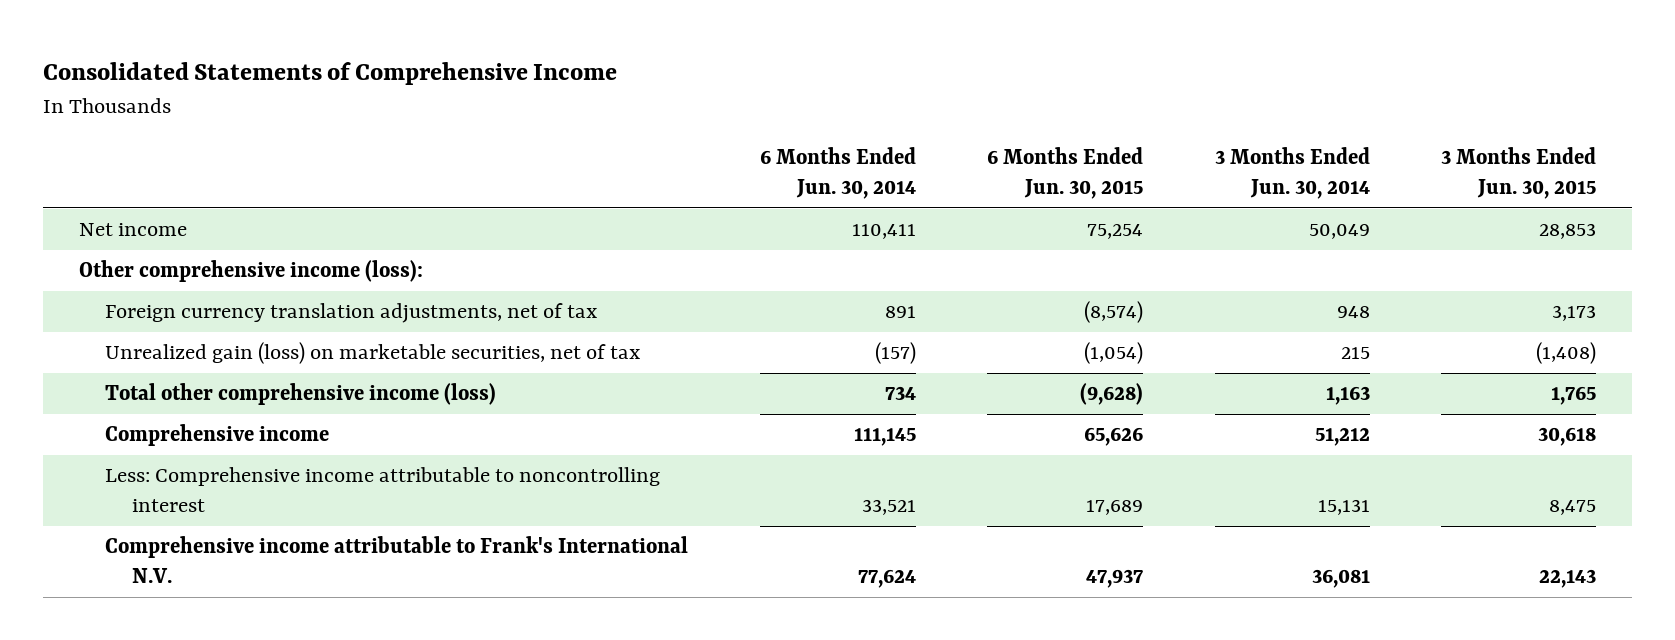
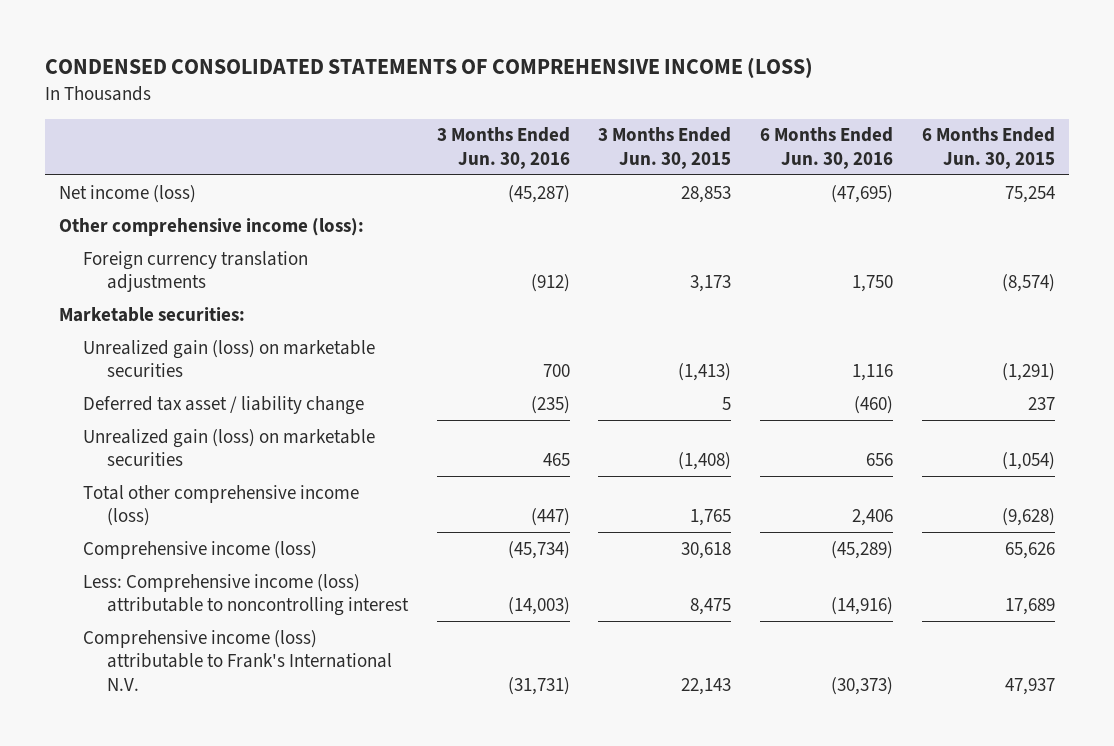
- Consolidated Statements of Comprehensive Income
+ CONDENSED CONSOLIDATED STATEMENTS OF COMPREHENSIVE INCOME (LOSS)
- | 6 Months Ended Jun. 30, 2014 | 6 Months Ended Jun. 30, 2015 | 3 Months Ended Jun. 30, 2014 | 3 Months Ended Jun. 30, 2015
+ | 3 Months Ended Jun. 30, 2016 | 3 Months Ended Jun. 30, 2015 | 6 Months Ended Jun. 30, 2016 | 6 Months Ended Jun. 30, 2015
- Net income | 110,411 | 75,254 | 50,049 | 28,853
+ Net income (loss) | (45,287) | 28,853 | (47,695) | 75,254
- Foreign currency translation adjustments, net of tax | 891 | (8,574) | 948 | 3,173
- Unrealized gain (loss) on marketable securities, net of tax | (157) | (1,054) | 215 | (1,408)
+ Foreign currency translation adjustments | (912) | 3,173 | 1,750 | (8,574)
+ Marketable securities:
+ Unrealized gain (loss) on marketable securities | 700 | (1,413) | 1,116 | (1,291)
+ Deferred tax asset / liability change | (235) | 5 | (460) | 237
+ Unrealized gain (loss) on marketable securities | 465 | (1,408) | 656 | (1,054)
- Comprehensive income | 111,145 | 65,626 | 51,212 | 30,618
- Less: Comprehensive income attributable to noncontrolling interest | 33,521 | 17,689 | 15,131 | 8,475
- Comprehensive income attributable to Frank's International N.V. | 77,624 | 47,937 | 36,081 | 22,143
+ Comprehensive income (loss) | (45,734) | 30,618 | (45,289) | 65,626
+ Less: Comprehensive income (loss) attributable to noncontrolling interest | (14,003) | 8,475 | (14,916) | 17,689
+ Comprehensive income (loss) attributable to Frank's International N.V. | (31,731) | 22,143 | (30,373) | 47,937

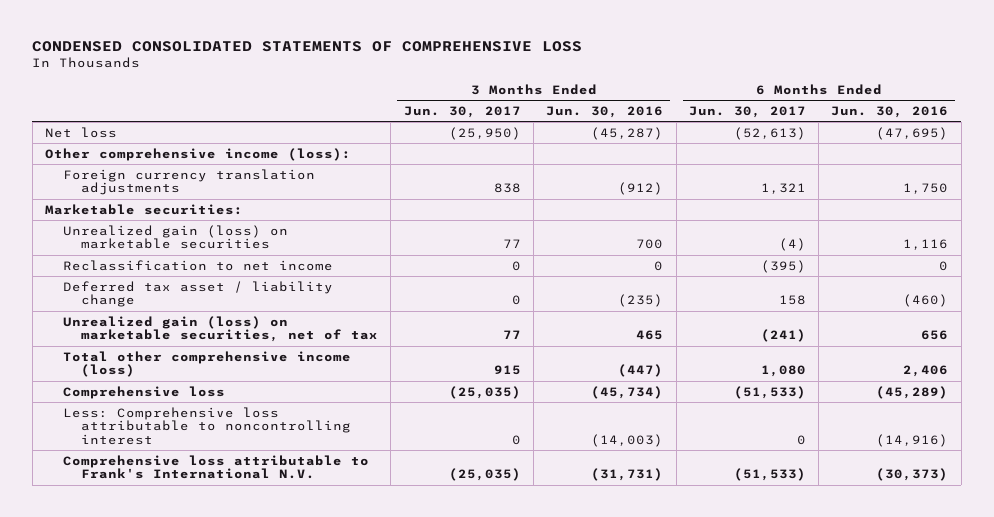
- CONDENSED CONSOLIDATED STATEMENTS OF COMPREHENSIVE INCOME (LOSS)
+ CONDENSED CONSOLIDATED STATEMENTS OF COMPREHENSIVE LOSS
- | 3 Months Ended Jun. 30, 2016 | 3 Months Ended Jun. 30, 2015 | 6 Months Ended Jun. 30, 2016 | 6 Months Ended Jun. 30, 2015
+ | 3 Months Ended Jun. 30, 2017 | 3 Months Ended Jun. 30, 2016 | 6 Months Ended Jun. 30, 2017 | 6 Months Ended Jun. 30, 2016
- Net income (loss) | (45,287) | 28,853 | (47,695) | 75,254
+ Net loss | (25,950) | (45,287) | (52,613) | (47,695)
+ Reclassification to net income | 0 | 0 | (395) | 0
- Unrealized gain (loss) on marketable securities | 465 | (1,408) | 656 | (1,054)
+ Unrealized gain (loss) on marketable securities, net of tax | 77 | 465 | (241) | 656
- Comprehensive income (loss) | (45,734) | 30,618 | (45,289) | 65,626
- Less: Comprehensive income (loss) attributable to noncontrolling interest | (14,003) | 8,475 | (14,916) | 17,689
- Comprehensive income (loss) attributable to Frank's International N.V. | (31,731) | 22,143 | (30,373) | 47,937
+ Comprehensive loss | (25,035) | (45,734) | (51,533) | (45,289)
+ Less: Comprehensive loss attributable to noncontrolling interest | 0 | (14,003) | 0 | (14,916)
+ Comprehensive loss attributable to Frank's International N.V. | (25,035) | (31,731) | (51,533) | (30,373)

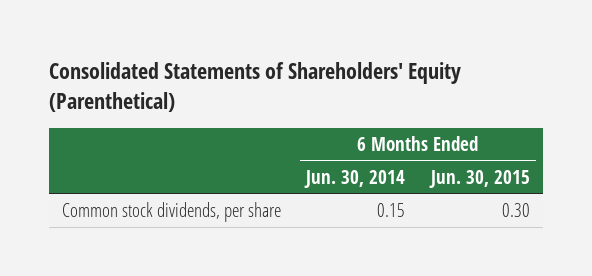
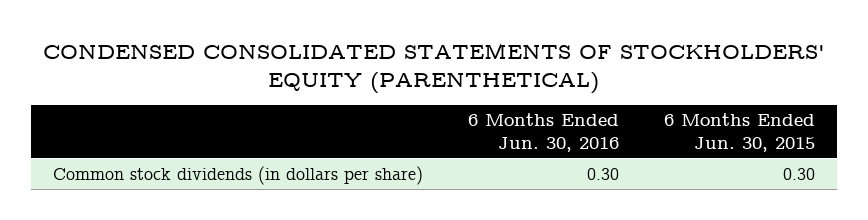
- Consolidated Statements of Shareholders' Equity (Parenthetical)
+ CONDENSED CONSOLIDATED STATEMENTS OF STOCKHOLDERS' EQUITY (PARENTHETICAL)
- | 6 Months Ended Jun. 30, 2014 | 6 Months Ended Jun. 30, 2015
+ | 6 Months Ended Jun. 30, 2016 | 6 Months Ended Jun. 30, 2015
- Common stock dividends, per share | 0.15 | 0.30
+ Common stock dividends (in dollars per share) | 0.30 | 0.30

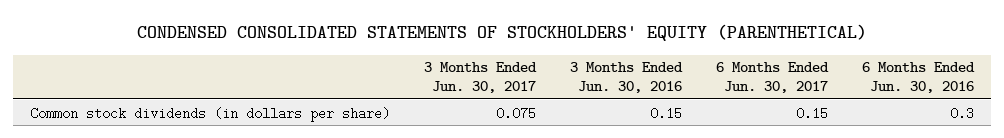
- | 6 Months Ended Jun. 30, 2016 | 6 Months Ended Jun. 30, 2015
+ | 3 Months Ended Jun. 30, 2017 | 3 Months Ended Jun. 30, 2016 | 6 Months Ended Jun. 30, 2017 | 6 Months Ended Jun. 30, 2016
- Common stock dividends (in dollars per share) | 0.30 | 0.30
+ Common stock dividends (in dollars per share) | 0.075 | 0.15 | 0.15 | 0.3

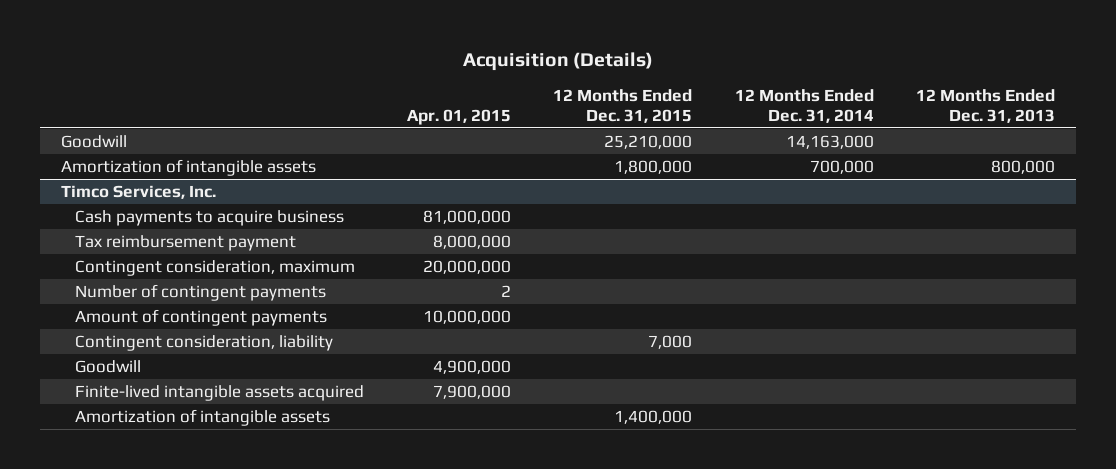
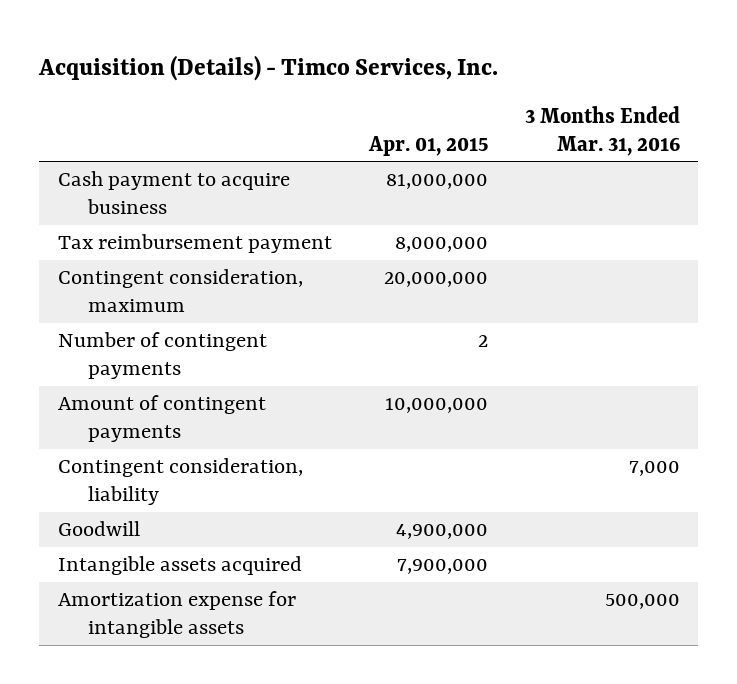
- Acquisition (Details)
+ Acquisition (Details) - Timco Services, Inc.
- | Apr. 01, 2015 | 12 Months Ended Dec. 31, 2015 | 12 Months Ended Dec. 31, 2014 | 12 Months Ended Dec. 31, 2013
+ | Apr. 01, 2015 | 3 Months Ended Mar. 31, 2016
- Goodwill | | 25,210,000 | 14,163,000 |
- Amortization of intangible assets | | 1,800,000 | 700,000 | 800,000
- Timco Services, Inc.
- Cash payments to acquire business | 81,000,000 | | |
+ Cash payment to acquire business | 81,000,000 |
- Finite-lived intangible assets acquired | 7,900,000 | | |
- Amortization of intangible assets | | 1,400,000 | |
+ Intangible assets acquired | 7,900,000 |
+ Amortization expense for intangible assets | | 500,000

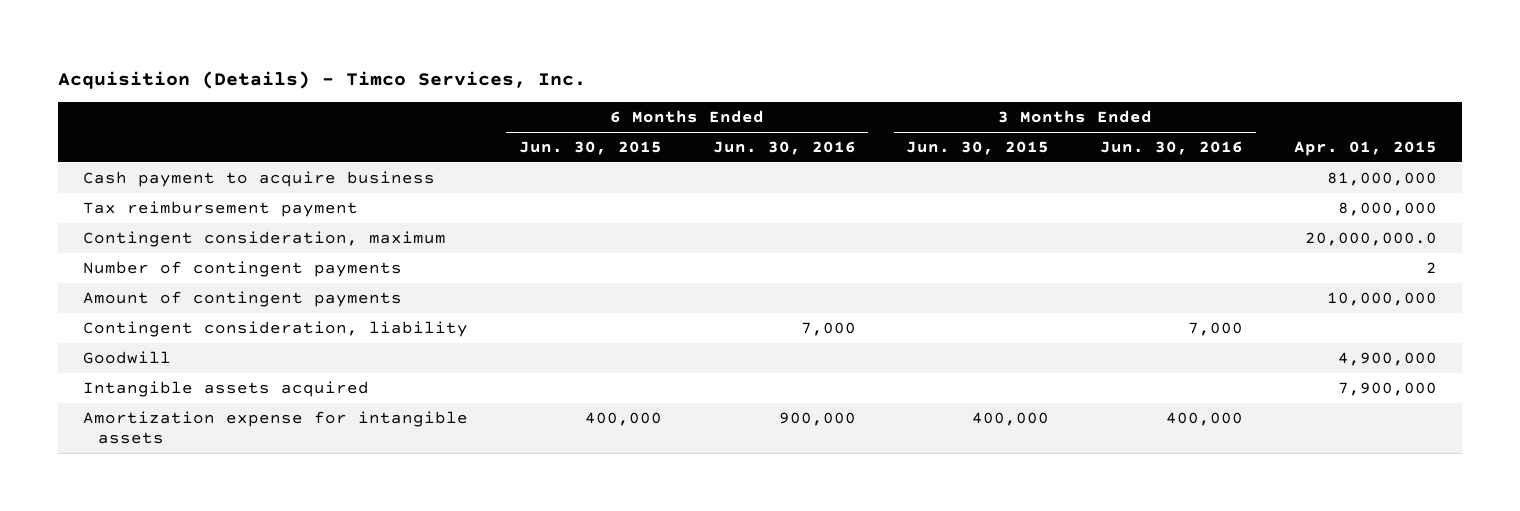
- | Apr. 01, 2015 | 3 Months Ended Mar. 31, 2016
+ | 6 Months Ended Jun. 30, 2015 | 6 Months Ended Jun. 30, 2016 | 3 Months Ended Jun. 30, 2015 | 3 Months Ended Jun. 30, 2016 | Apr. 01, 2015
- Contingent consideration, maximum | 20,000,000 |
+ Contingent consideration, maximum | | | | | 20,000,000.0

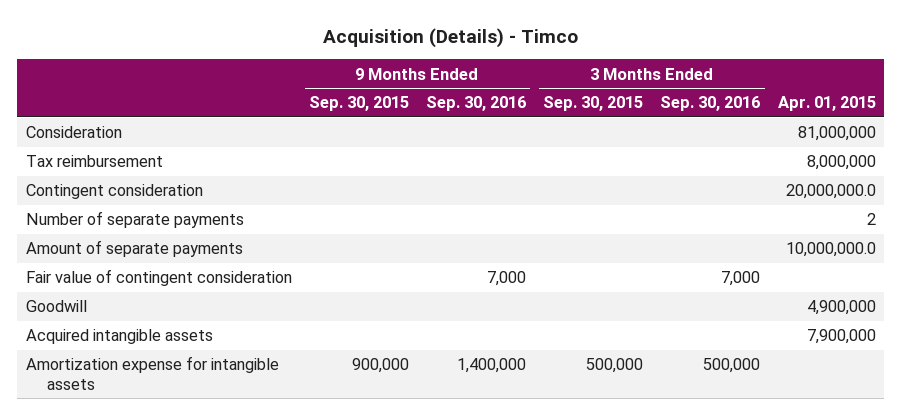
- Acquisition (Details) - Timco Services, Inc.
+ Acquisition (Details) - Timco
- | 6 Months Ended Jun. 30, 2015 | 6 Months Ended Jun. 30, 2016 | 3 Months Ended Jun. 30, 2015 | 3 Months Ended Jun. 30, 2016 | Apr. 01, 2015
+ | 9 Months Ended Sep. 30, 2015 | 9 Months Ended Sep. 30, 2016 | 3 Months Ended Sep. 30, 2015 | 3 Months Ended Sep. 30, 2016 | Apr. 01, 2015
- Cash payment to acquire business | | | | | 81,000,000
- Tax reimbursement payment | | | | | 8,000,000
- Contingent consideration, maximum | | | | | 20,000,000.0
- Number of contingent payments | | | | | 2
- Amount of contingent payments | | | | | 10,000,000
- Contingent consideration, liability | | 7,000 | | 7,000 |
+ Consideration | | | | | 81,000,000
+ Tax reimbursement | | | | | 8,000,000
+ Contingent consideration | | | | | 20,000,000.0
+ Number of separate payments | | | | | 2
+ Amount of separate payments | | | | | 10,000,000.0
+ Fair value of contingent consideration | | 7,000 | | 7,000 |
- Intangible assets acquired | | | | | 7,900,000
+ Acquired intangible assets | | | | | 7,900,000

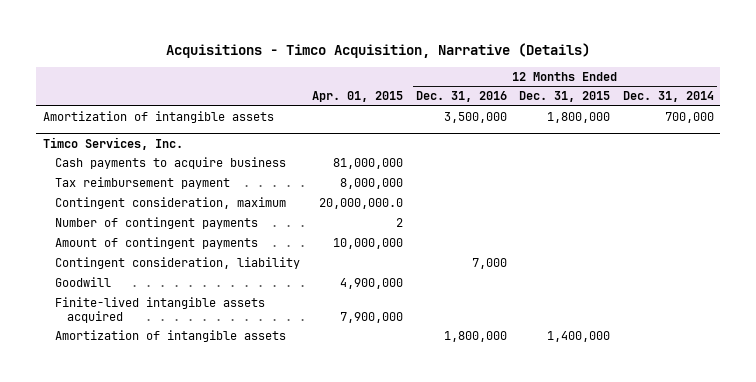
- Acquisition (Details) - Timco
+ Acquisitions - Timco Acquisition, Narrative (Details)
- | 9 Months Ended Sep. 30, 2015 | 9 Months Ended Sep. 30, 2016 | 3 Months Ended Sep. 30, 2015 | 3 Months Ended Sep. 30, 2016 | Apr. 01, 2015
+ | Apr. 01, 2015 | 12 Months Ended Dec. 31, 2016 | 12 Months Ended Dec. 31, 2015 | 12 Months Ended Dec. 31, 2014
- Consideration | | | | | 81,000,000
- Tax reimbursement | | | | | 8,000,000
- Contingent consideration | | | | | 20,000,000.0
- Number of separate payments | | | | | 2
- Amount of separate payments | | | | | 10,000,000.0
- Fair value of contingent consideration | | 7,000 | | 7,000 |
+ Amortization of intangible assets | | 3,500,000 | 1,800,000 | 700,000
+ Timco Services, Inc.
+ Cash payments to acquire business | 81,000,000 | | |
+ Tax reimbursement payment | 8,000,000 | | |
+ Contingent consideration, maximum | 20,000,000.0 | | |
+ Number of contingent payments | 2 | | |
+ Amount of contingent payments | 10,000,000 | | |
+ Contingent consideration, liability | | 7,000 | |
- Acquired intangible assets | | | | | 7,900,000
- Amortization expense for intangible assets | 900,000 | 1,400,000 | 500,000 | 500,000 |
+ Finite-lived intangible assets acquired | 7,900,000 | | |
+ Amortization of intangible assets | | 1,800,000 | 1,400,000 |

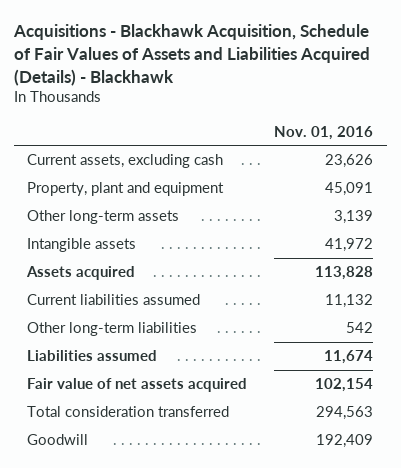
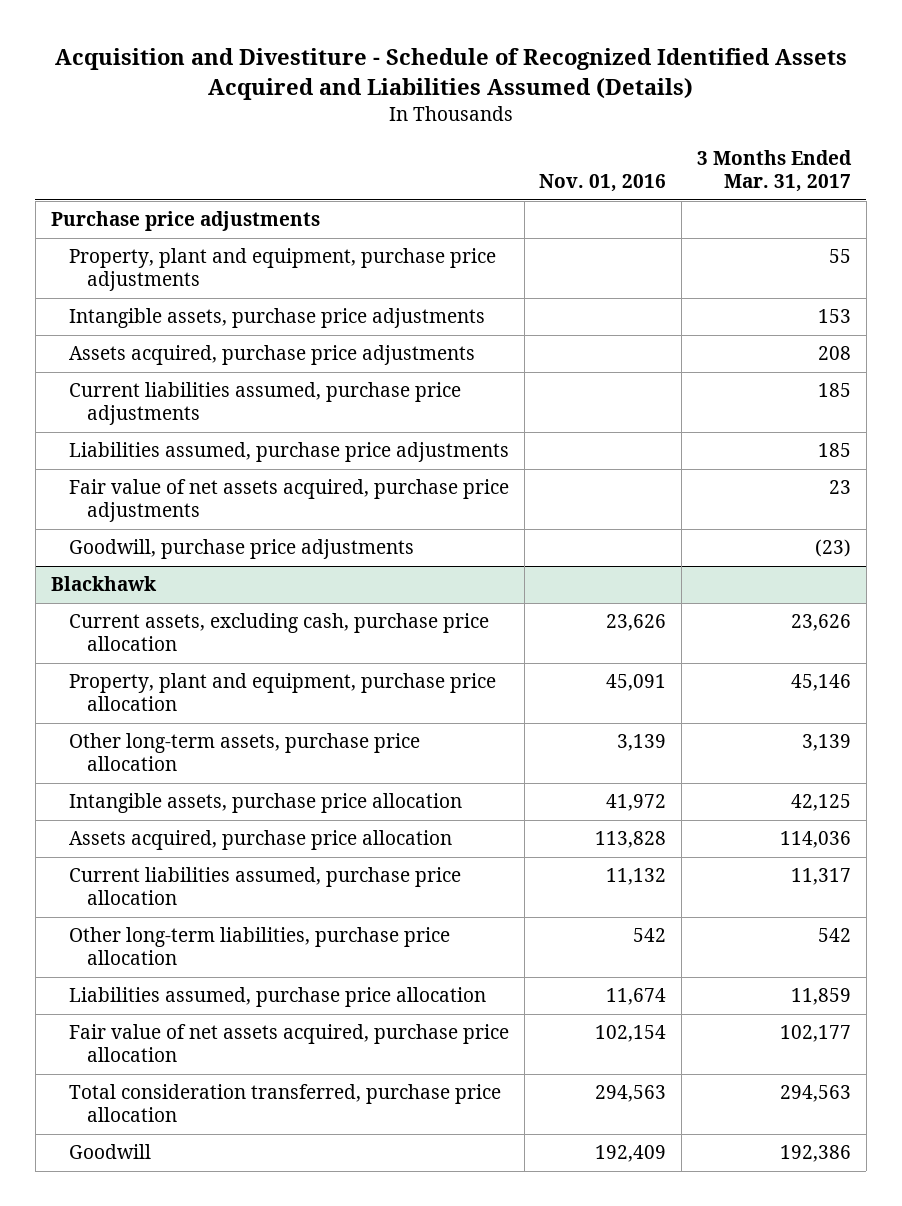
- Acquisitions - Blackhawk Acquisition, Schedule of Fair Values of Assets and Liabilities Acquired (Details) - Blackhawk
+ Acquisition and Divestiture - Schedule of Recognized Identified Assets Acquired and Liabilities Assumed (Details)
- | Nov. 01, 2016
+ | Nov. 01, 2016 | 3 Months Ended Mar. 31, 2017
- Current assets, excluding cash | 23,626
- Property, plant and equipment | 45,091
- Other long-term assets | 3,139
- Intangible assets | 41,972
- Assets acquired | 113,828
- Current liabilities assumed | 11,132
- Other long-term liabilities | 542
- Liabilities assumed | 11,674
- Fair value of net assets acquired | 102,154
- Total consideration transferred | 294,563
+ Purchase price adjustments
+ Property, plant and equipment, purchase price adjustments | | 55
+ Intangible assets, purchase price adjustments | | 153
+ Assets acquired, purchase price adjustments | | 208
+ Current liabilities assumed, purchase price adjustments | | 185
+ Liabilities assumed, purchase price adjustments | | 185
+ Fair value of net assets acquired, purchase price adjustments | | 23
+ Goodwill, purchase price adjustments | | (23)
+ Blackhawk
+ Current assets, excluding cash, purchase price allocation | 23,626 | 23,626
+ Property, plant and equipment, purchase price allocation | 45,091 | 45,146
+ Other long-term assets, purchase price allocation | 3,139 | 3,139
+ Intangible assets, purchase price allocation | 41,972 | 42,125
+ Assets acquired, purchase price allocation | 113,828 | 114,036
+ Current liabilities assumed, purchase price allocation | 11,132 | 11,317
+ Other long-term liabilities, purchase price allocation | 542 | 542
+ Liabilities assumed, purchase price allocation | 11,674 | 11,859
+ Fair value of net assets acquired, purchase price allocation | 102,154 | 102,177
+ Total consideration transferred, purchase price allocation | 294,563 | 294,563

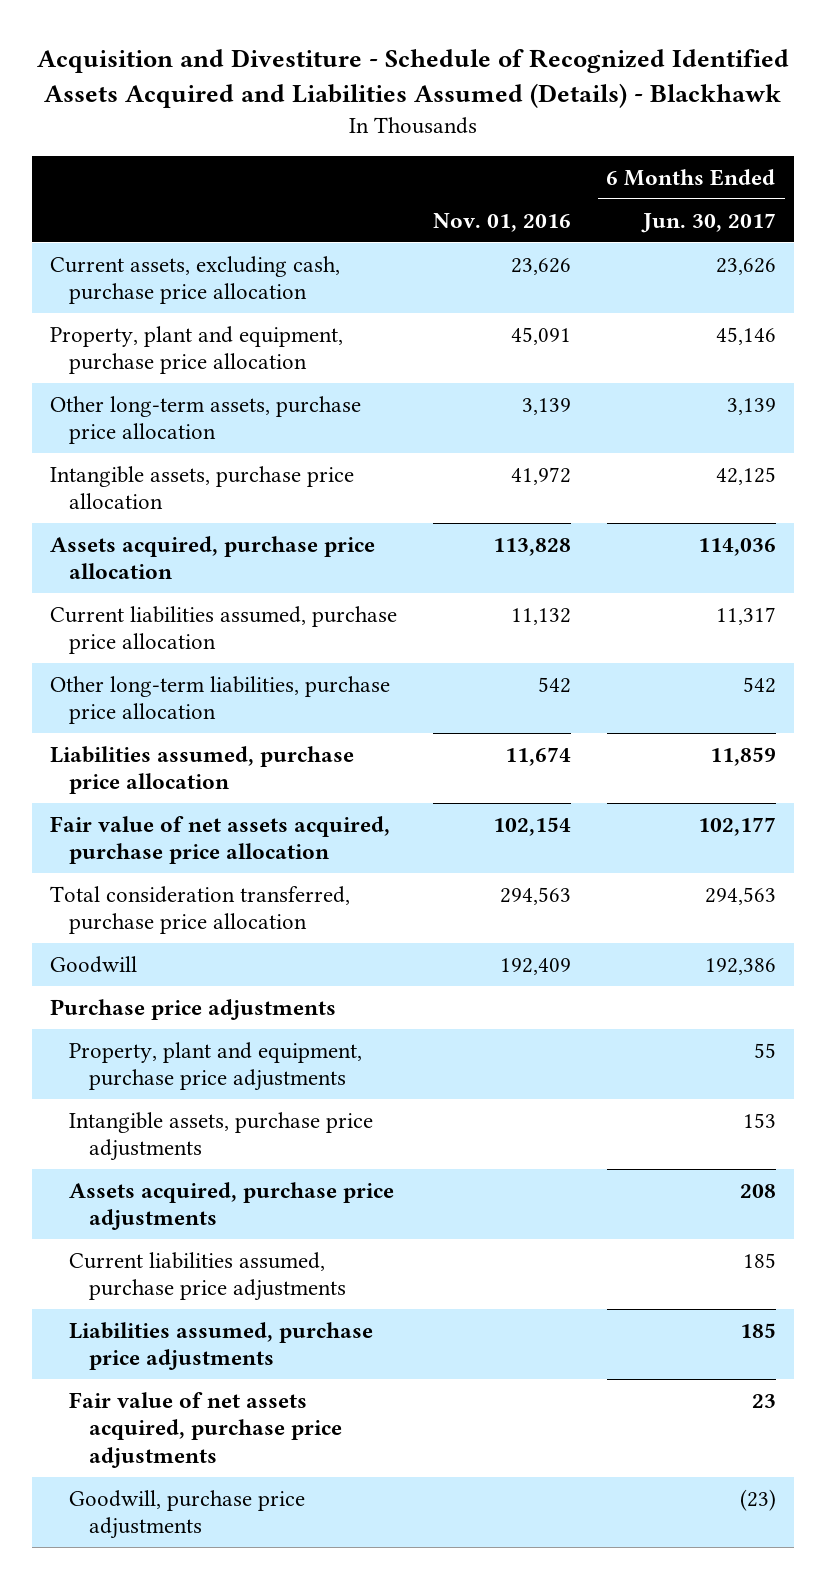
- Acquisition and Divestiture - Schedule of Recognized Identified Assets Acquired and Liabilities Assumed (Details)
+ Acquisition and Divestiture - Schedule of Recognized Identified Assets Acquired and Liabilities Assumed (Details) - Blackhawk
- | Nov. 01, 2016 | 3 Months Ended Mar. 31, 2017
+ | Nov. 01, 2016 | 6 Months Ended Jun. 30, 2017
- Blackhawk
moved down: Purchase price adjustments
moved down: Property, plant and equipment, purchase price adjustments | | 55
moved down: Intangible assets, purchase price adjustments | | 153
moved down: Assets acquired, purchase price adjustments | | 208
moved down: Current liabilities assumed, purchase price adjustments | | 185
moved down: Liabilities assumed, purchase price adjustments | | 185
moved down: Fair value of net assets acquired, purchase price adjustments | | 23
moved down: Goodwill, purchase price adjustments | | (23)

